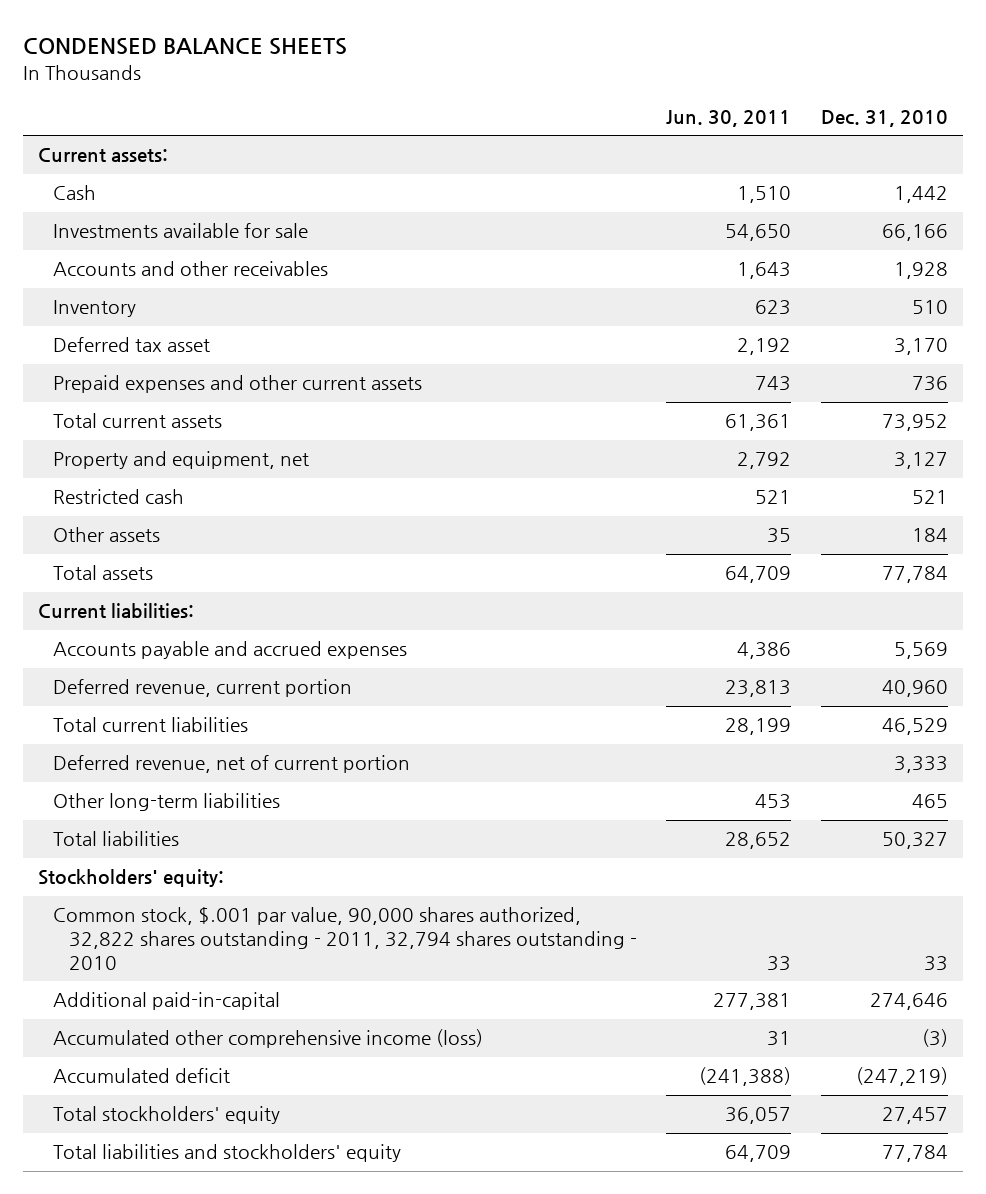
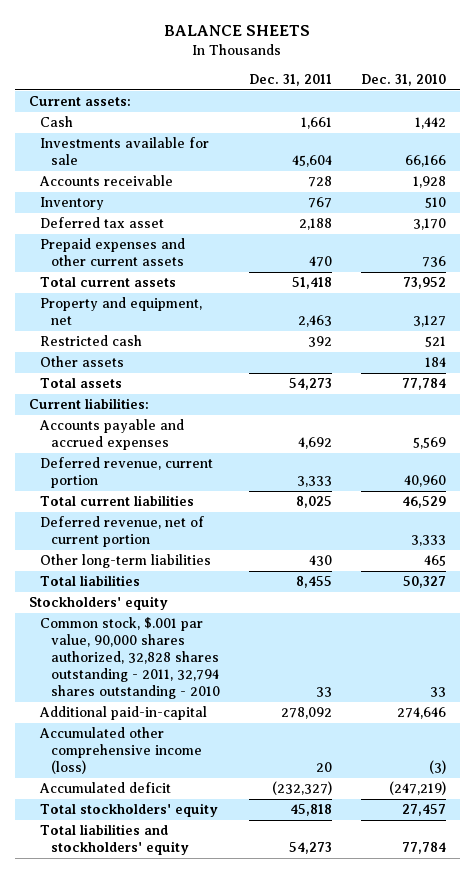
- CONDENSED BALANCE SHEETS
+ BALANCE SHEETS
- | Jun. 30, 2011 | Dec. 31, 2010
+ | Dec. 31, 2011 | Dec. 31, 2010
- Accounts and other receivables | 1,643 | 1,928
+ Accounts receivable | 728 | 1,928
- Stockholders' equity:
- Common stock, $.001 par value, 90,000 shares authorized, 32,822 shares outstanding - 2011, 32,794 shares outstanding - 2010 | 33 | 33
+ Stockholders' equity
+ Common stock, $.001 par value, 90,000 shares authorized, 32,828 shares outstanding - 2011, 32,794 shares outstanding - 2010 | 33 | 33

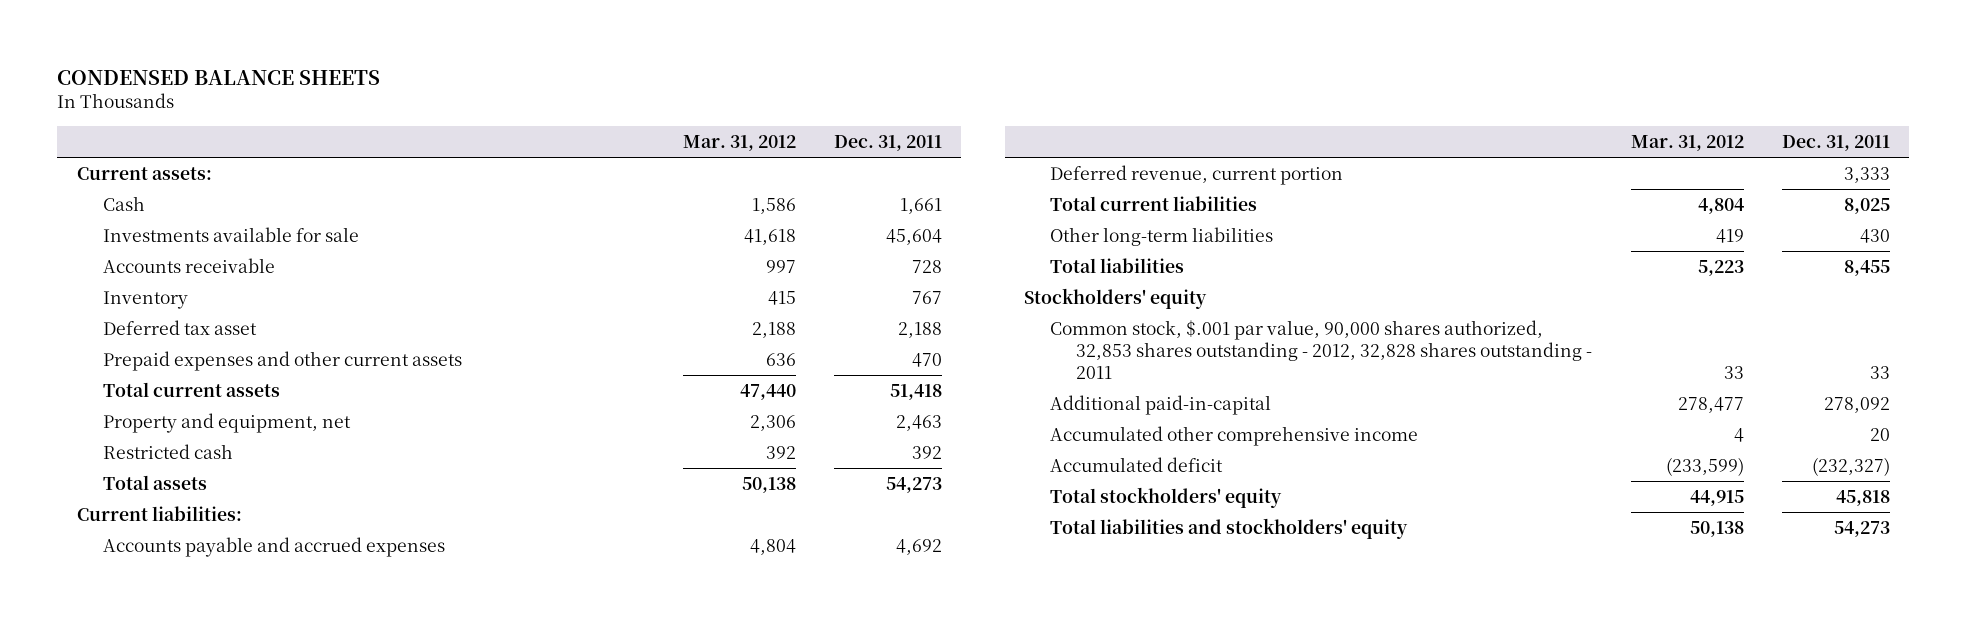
- BALANCE SHEETS
+ CONDENSED BALANCE SHEETS
- | Dec. 31, 2011 | Dec. 31, 2010
+ | Mar. 31, 2012 | Dec. 31, 2011
- Other assets | | 184
- Deferred revenue, net of current portion | | 3,333
- Common stock, $.001 par value, 90,000 shares authorized, 32,828 shares outstanding - 2011, 32,794 shares outstanding - 2010 | 33 | 33
+ Common stock, $.001 par value, 90,000 shares authorized, 32,853 shares outstanding - 2012, 32,828 shares outstanding - 2011 | 33 | 33
- Accumulated other comprehensive income (loss) | 20 | (3)
+ Accumulated other comprehensive income | 4 | 20

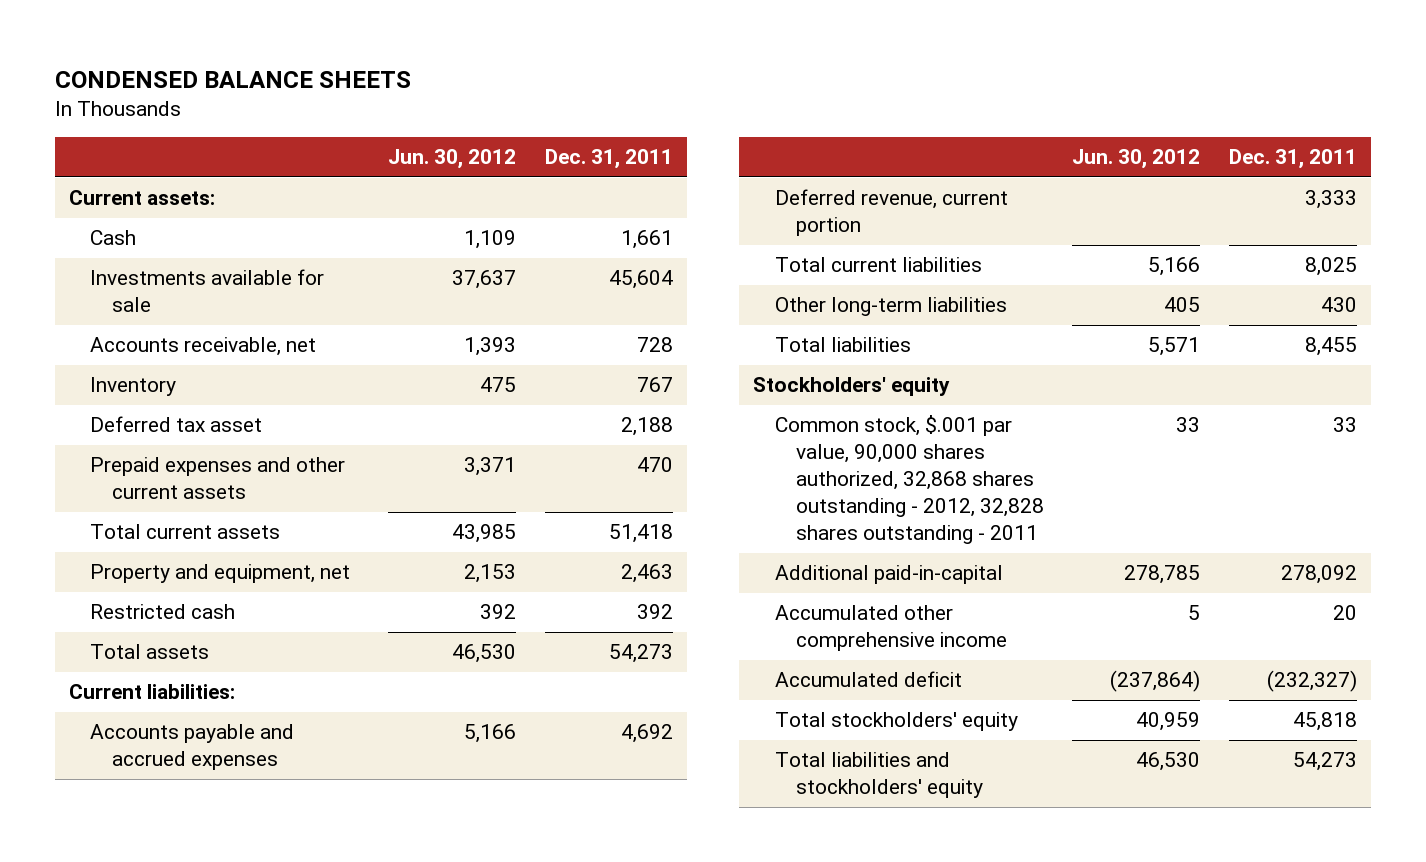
- | Mar. 31, 2012 | Dec. 31, 2011
+ | Jun. 30, 2012 | Dec. 31, 2011
- Accounts receivable | 997 | 728
+ Accounts receivable, net | 1,393 | 728
- Common stock, $.001 par value, 90,000 shares authorized, 32,853 shares outstanding - 2012, 32,828 shares outstanding - 2011 | 33 | 33
+ Common stock, $.001 par value, 90,000 shares authorized, 32,868 shares outstanding - 2012, 32,828 shares outstanding - 2011 | 33 | 33

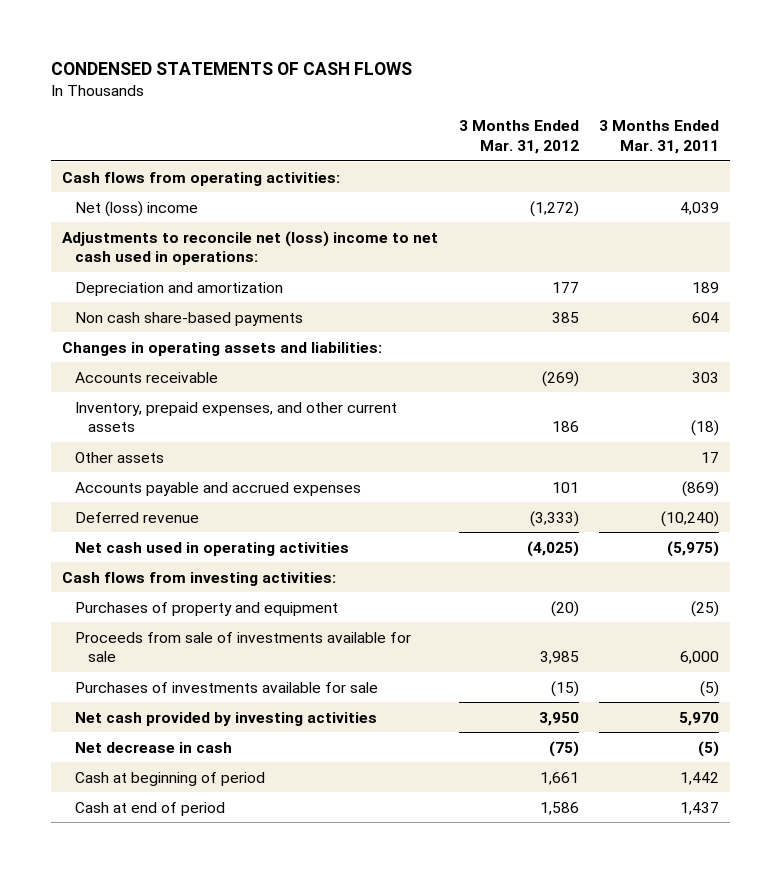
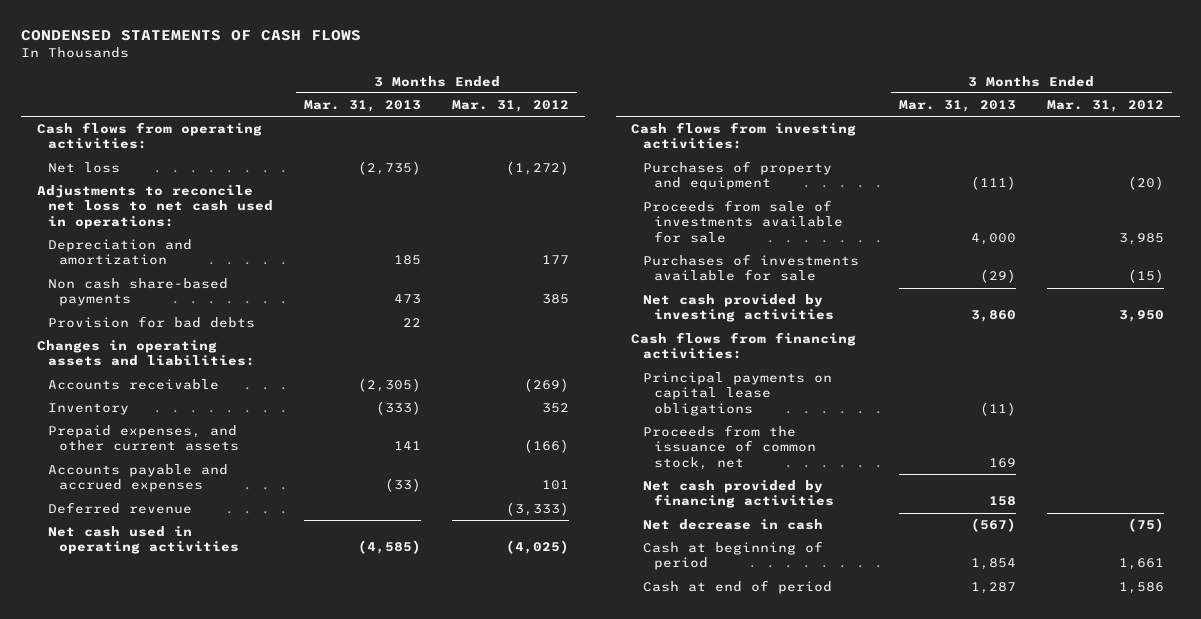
- | 3 Months Ended Mar. 31, 2012 | 3 Months Ended Mar. 31, 2011
+ | 3 Months Ended Mar. 31, 2013 | 3 Months Ended Mar. 31, 2012
- Net (loss) income | (1,272) | 4,039
- Adjustments to reconcile net (loss) income to net cash used in operations:
+ Net loss | (2,735) | (1,272)
+ Adjustments to reconcile net loss to net cash used in operations:
+ Provision for bad debts | 22 |
- Inventory, prepaid expenses, and other current assets | 186 | (18)
- Other assets | | 17
+ Inventory | (333) | 352
+ Prepaid expenses, and other current assets | 141 | (166)
+ Cash flows from financing activities:
+ Principal payments on capital lease obligations | (11) |
+ Proceeds from the issuance of common stock, net | 169 |
+ Net cash provided by financing activities | 158 |

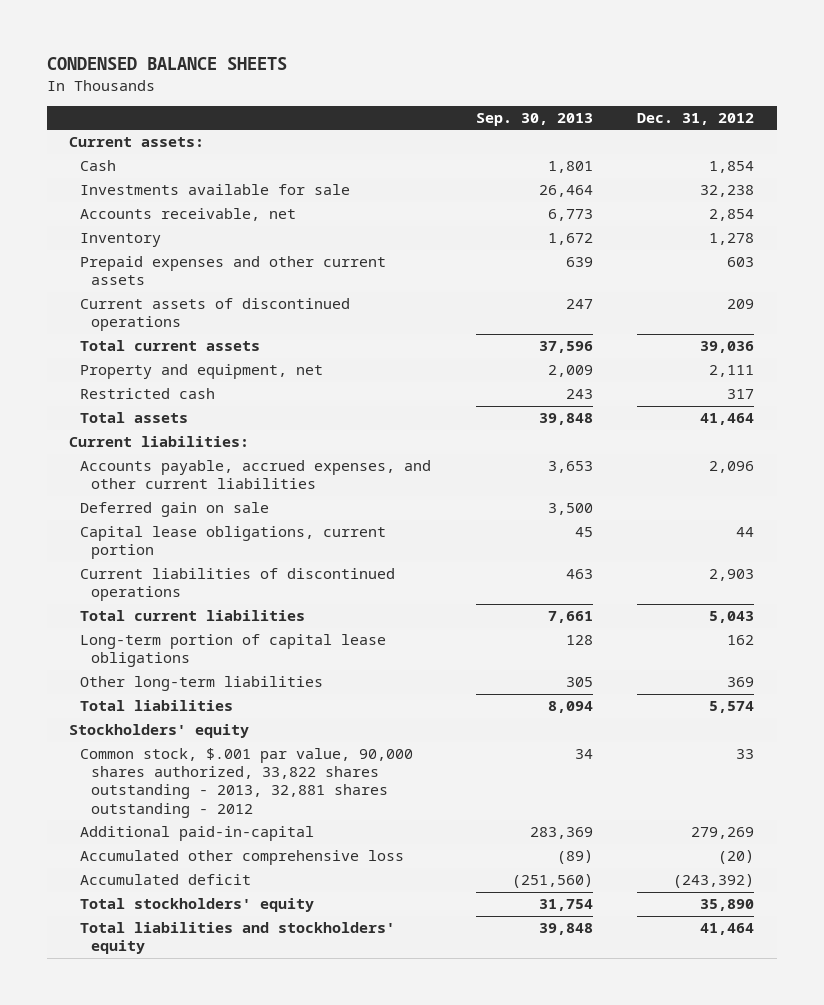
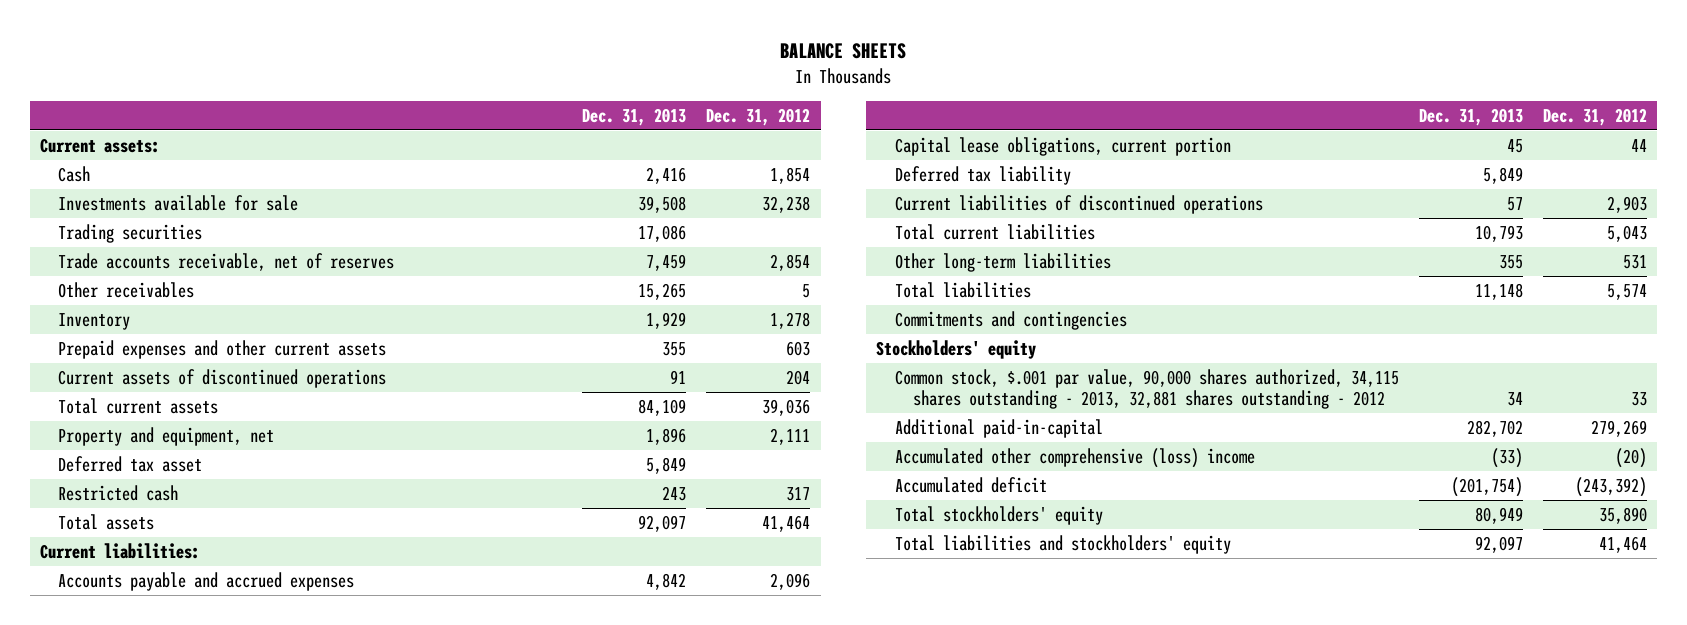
- CONDENSED BALANCE SHEETS
+ BALANCE SHEETS
- | Sep. 30, 2013 | Dec. 31, 2012
+ | Dec. 31, 2013 | Dec. 31, 2012
- Accounts receivable, net | 6,773 | 2,854
+ Trading securities | 17,086 |
+ Trade accounts receivable, net of reserves | 7,459 | 2,854
+ Other receivables | 15,265 | 5
- Current assets of discontinued operations | 247 | 209
+ Current assets of discontinued operations | 91 | 204
+ Deferred tax asset | 5,849 |
- Accounts payable, accrued expenses, and other current liabilities | 3,653 | 2,096
- Deferred gain on sale | 3,500 |
+ Accounts payable and accrued expenses | 4,842 | 2,096
+ Deferred tax liability | 5,849 |
- Long-term portion of capital lease obligations | 128 | 162
- Other long-term liabilities | 305 | 369
+ Other long-term liabilities | 355 | 531
+ Commitments and contingencies
- Common stock, $.001 par value, 90,000 shares authorized, 33,822 shares outstanding - 2013, 32,881 shares outstanding - 2012 | 34 | 33
+ Common stock, $.001 par value, 90,000 shares authorized, 34,115 shares outstanding - 2013, 32,881 shares outstanding - 2012 | 34 | 33
- Accumulated other comprehensive loss | (89) | (20)
+ Accumulated other comprehensive (loss) income | (33) | (20)

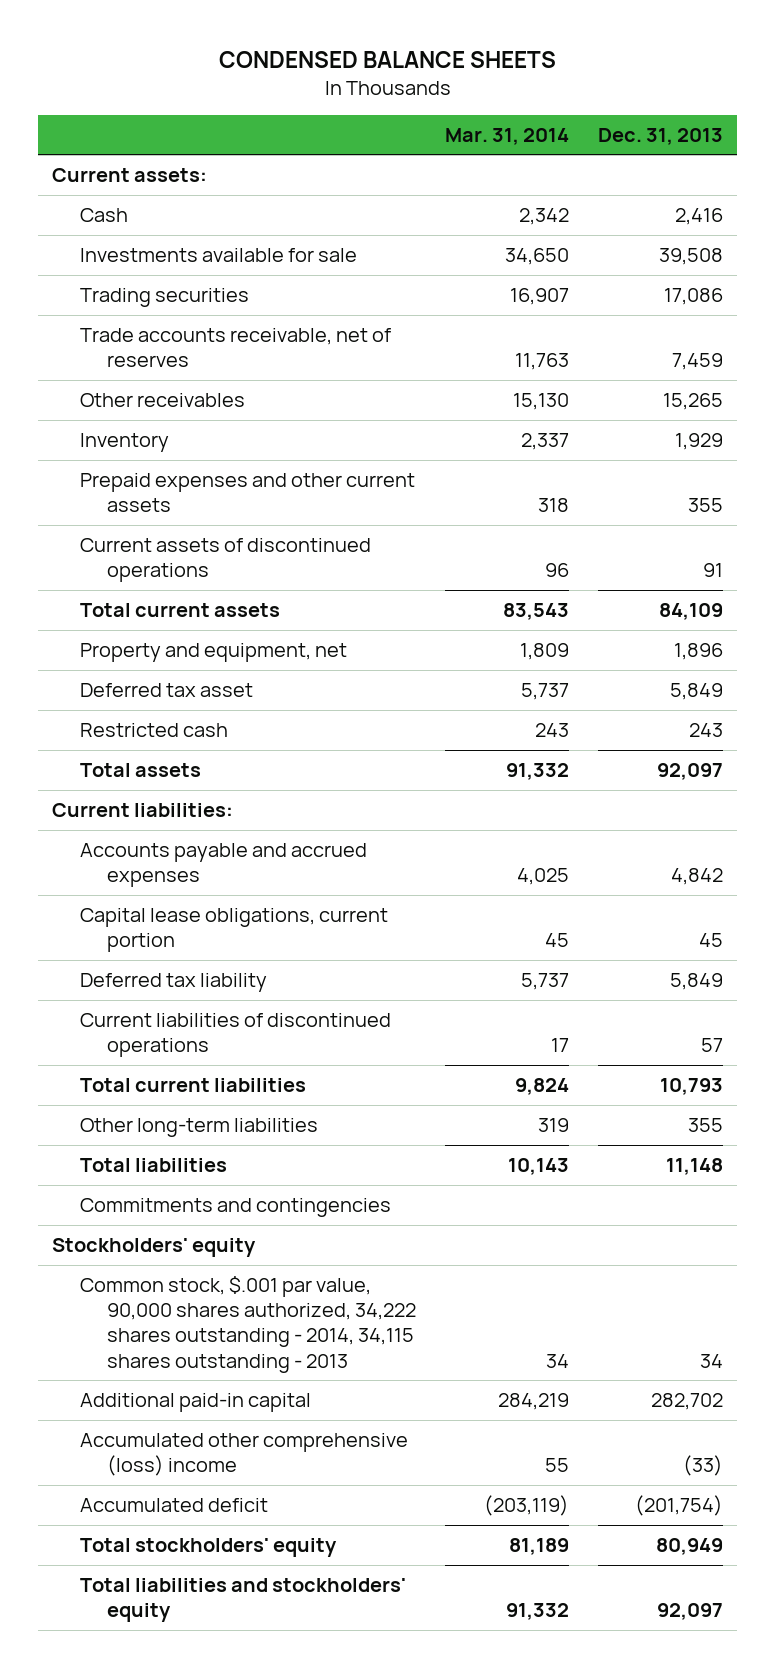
- BALANCE SHEETS
+ CONDENSED BALANCE SHEETS
- | Dec. 31, 2013 | Dec. 31, 2012
+ | Mar. 31, 2014 | Dec. 31, 2013
- Common stock, $.001 par value, 90,000 shares authorized, 34,115 shares outstanding - 2013, 32,881 shares outstanding - 2012 | 34 | 33
- Additional paid-in-capital | 282,702 | 279,269
+ Common stock, $.001 par value, 90,000 shares authorized, 34,222 shares outstanding - 2014, 34,115 shares outstanding - 2013 | 34 | 34
+ Additional paid-in capital | 284,219 | 282,702

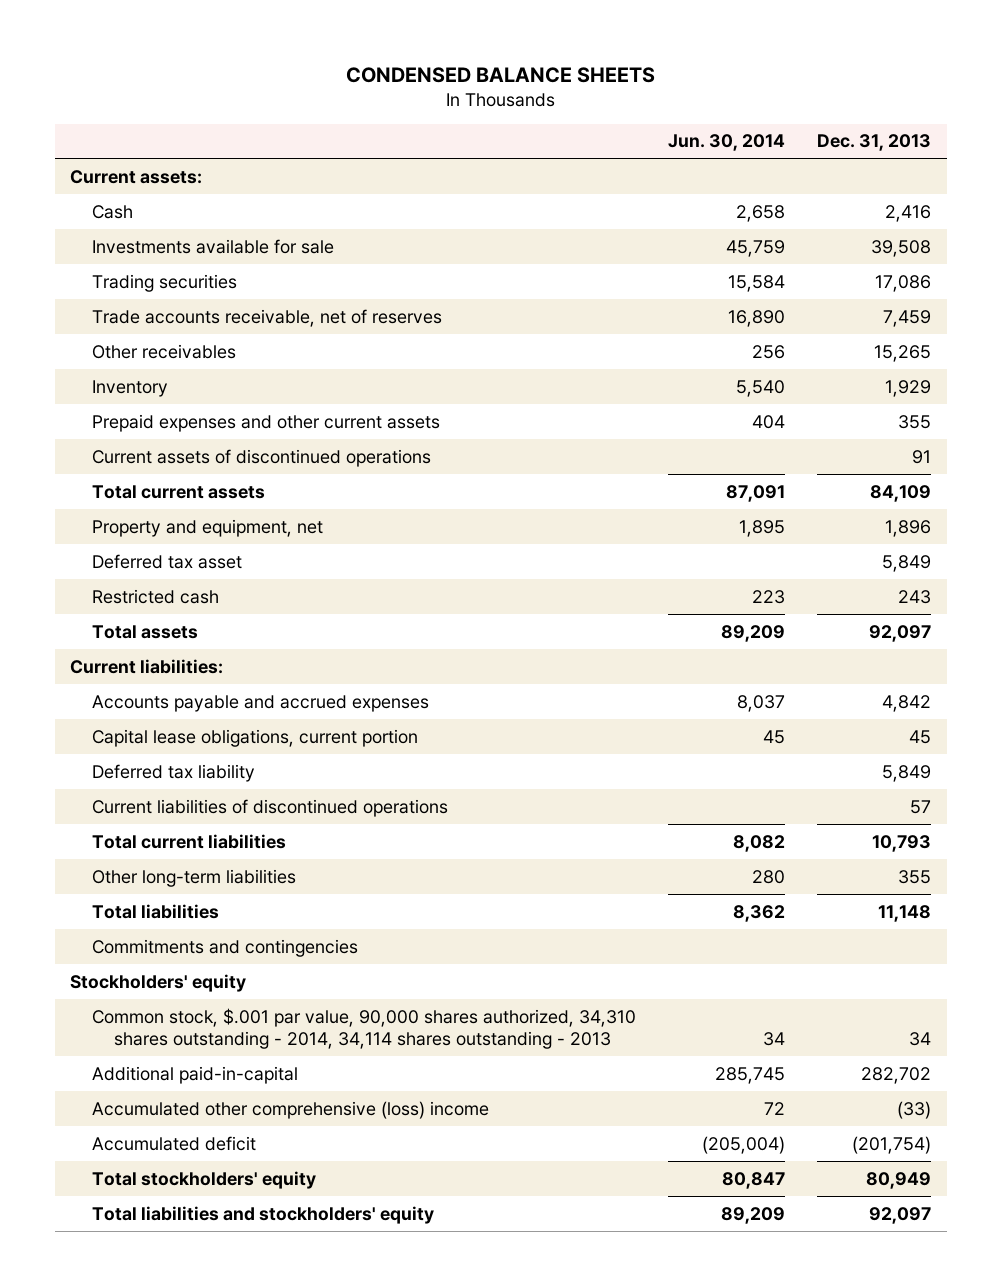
- | Mar. 31, 2014 | Dec. 31, 2013
+ | Jun. 30, 2014 | Dec. 31, 2013
- Common stock, $.001 par value, 90,000 shares authorized, 34,222 shares outstanding - 2014, 34,115 shares outstanding - 2013 | 34 | 34
- Additional paid-in capital | 284,219 | 282,702
+ Common stock, $.001 par value, 90,000 shares authorized, 34,310 shares outstanding - 2014, 34,114 shares outstanding - 2013 | 34 | 34
+ Additional paid-in-capital | 285,745 | 282,702

